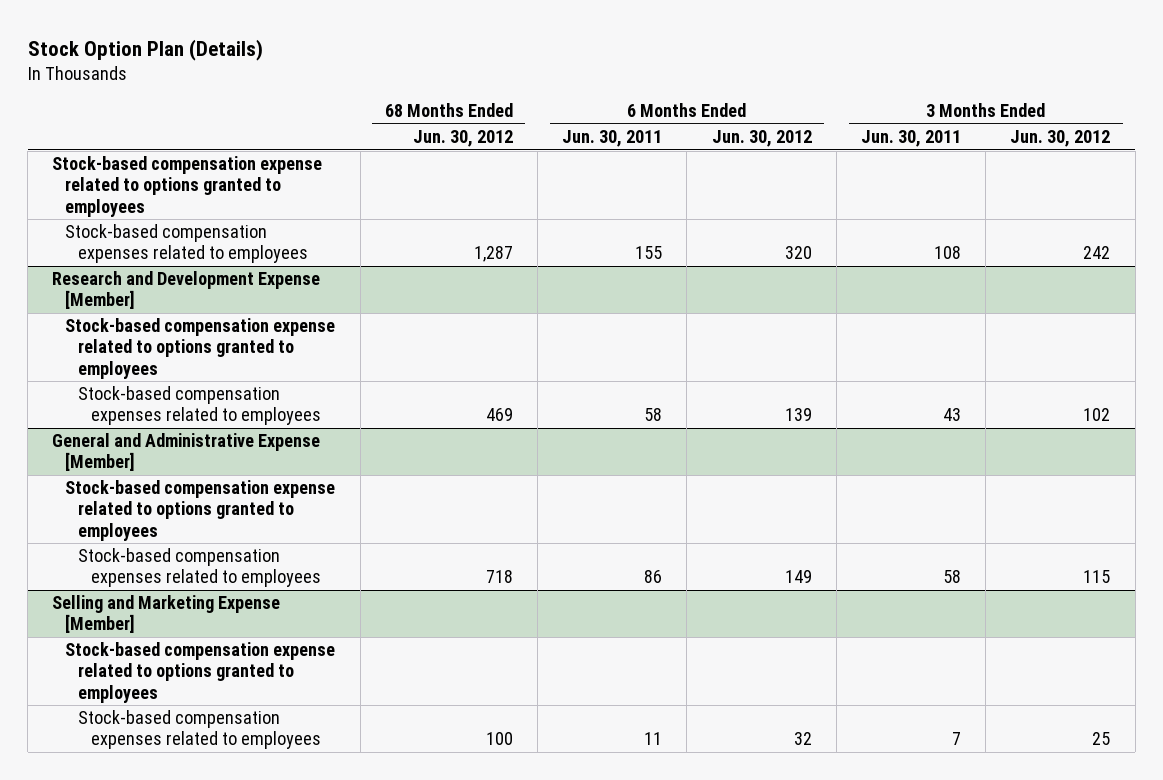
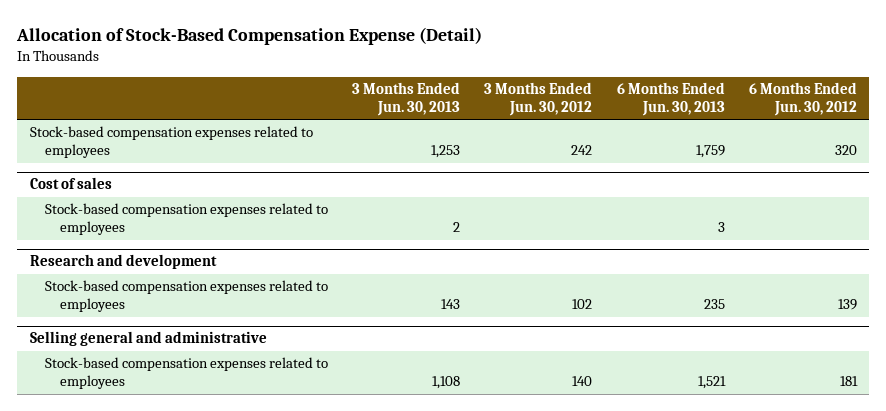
- Stock Option Plan (Details)
+ Allocation of Stock-Based Compensation Expense (Detail)
- | 68 Months Ended Jun. 30, 2012 | 6 Months Ended Jun. 30, 2011 | 6 Months Ended Jun. 30, 2012 | 3 Months Ended Jun. 30, 2011 | 3 Months Ended Jun. 30, 2012
+ | 3 Months Ended Jun. 30, 2013 | 3 Months Ended Jun. 30, 2012 | 6 Months Ended Jun. 30, 2013 | 6 Months Ended Jun. 30, 2012
- Stock-based compensation expense related to options granted to employees
- Research and Development Expense [Member]
- Stock-based compensation expense related to options granted to employees
+ Cost of sales
+ Stock-based compensation expenses related to employees | 2 | | 3 |
+ Research and development
- General and Administrative Expense [Member]
- Stock-based compensation expense related to options granted to employees
- Stock-based compensation expenses related to employees | 718 | 86 | 149 | 58 | 115
- Selling and Marketing Expense [Member]
- Stock-based compensation expense related to options granted to employees
- Stock-based compensation expenses related to employees | 100 | 11 | 32 | 7 | 25
+ Selling general and administrative
+ Stock-based compensation expenses related to employees | 1,108 | 140 | 1,521 | 181

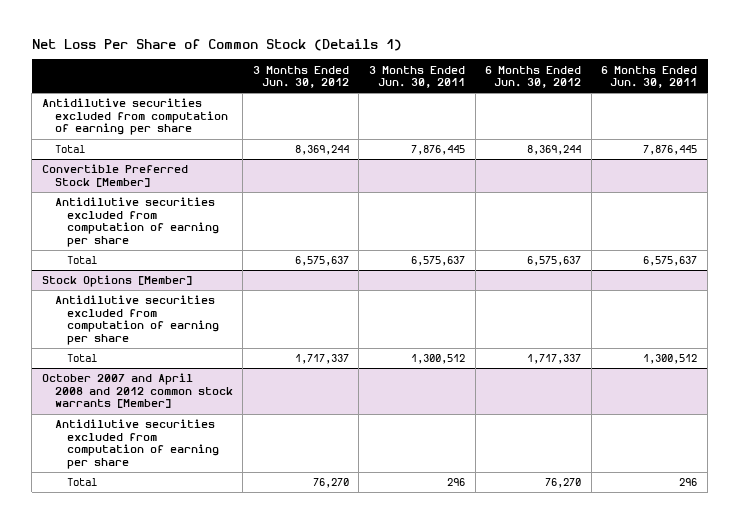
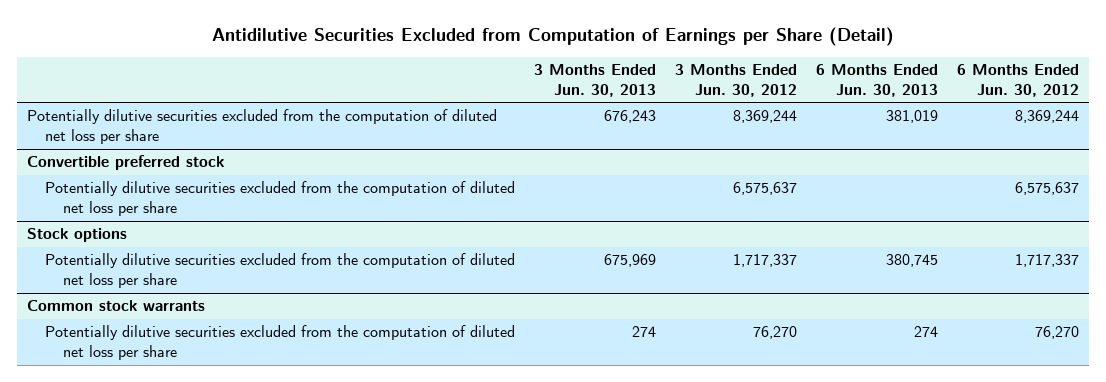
- Net Loss Per Share of Common Stock (Details 1)
+ Antidilutive Securities Excluded from Computation of Earnings per Share (Detail)
- | 3 Months Ended Jun. 30, 2012 | 3 Months Ended Jun. 30, 2011 | 6 Months Ended Jun. 30, 2012 | 6 Months Ended Jun. 30, 2011
+ | 3 Months Ended Jun. 30, 2013 | 3 Months Ended Jun. 30, 2012 | 6 Months Ended Jun. 30, 2013 | 6 Months Ended Jun. 30, 2012
- Antidilutive securities excluded from computation of earning per share
- Total | 8,369,244 | 7,876,445 | 8,369,244 | 7,876,445
- Convertible Preferred Stock [Member]
- Antidilutive securities excluded from computation of earning per share
- Total | 6,575,637 | 6,575,637 | 6,575,637 | 6,575,637
- Stock Options [Member]
- Antidilutive securities excluded from computation of earning per share
- Total | 1,717,337 | 1,300,512 | 1,717,337 | 1,300,512
- October 2007 and April 2008 and 2012 common stock warrants [Member]
- Antidilutive securities excluded from computation of earning per share
- Total | 76,270 | 296 | 76,270 | 296
+ Potentially dilutive securities excluded from the computation of diluted net loss per share | 676,243 | 8,369,244 | 381,019 | 8,369,244
+ Convertible preferred stock
+ Potentially dilutive securities excluded from the computation of diluted net loss per share | | 6,575,637 | | 6,575,637
+ Stock options
+ Potentially dilutive securities excluded from the computation of diluted net loss per share | 675,969 | 1,717,337 | 380,745 | 1,717,337
+ Common stock warrants
+ Potentially dilutive securities excluded from the computation of diluted net loss per share | 274 | 76,270 | 274 | 76,270

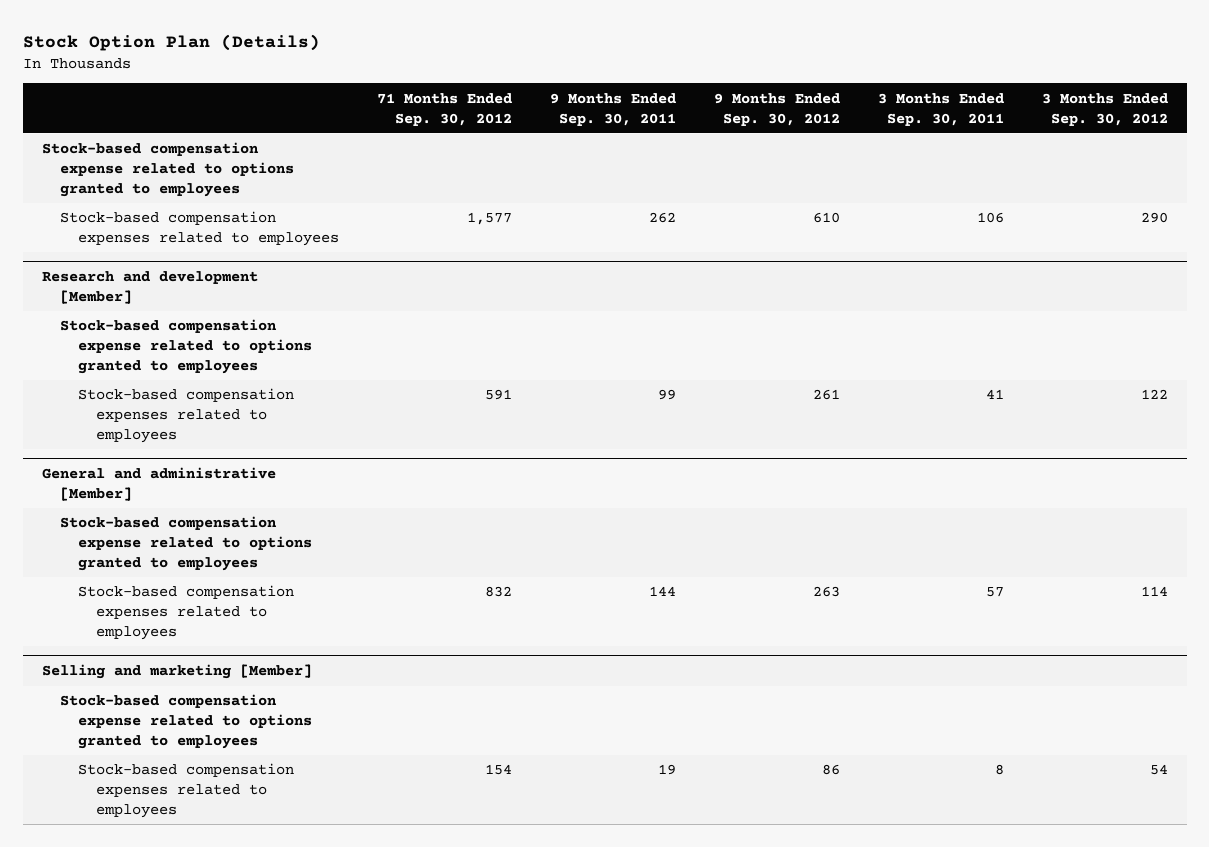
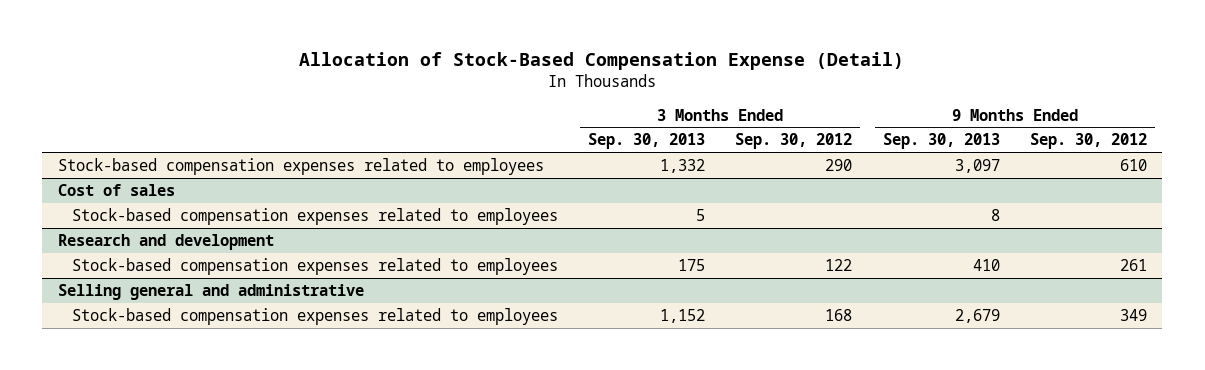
- Stock Option Plan (Details)
+ Allocation of Stock-Based Compensation Expense (Detail)
- | 71 Months Ended Sep. 30, 2012 | 9 Months Ended Sep. 30, 2011 | 9 Months Ended Sep. 30, 2012 | 3 Months Ended Sep. 30, 2011 | 3 Months Ended Sep. 30, 2012
+ | 3 Months Ended Sep. 30, 2013 | 3 Months Ended Sep. 30, 2012 | 9 Months Ended Sep. 30, 2013 | 9 Months Ended Sep. 30, 2012
- Stock-based compensation expense related to options granted to employees
- Research and development [Member]
- Stock-based compensation expense related to options granted to employees
+ Cost of sales
+ Stock-based compensation expenses related to employees | 5 | | 8 |
+ Research and development
- General and administrative [Member]
- Stock-based compensation expense related to options granted to employees
- Stock-based compensation expenses related to employees | 832 | 144 | 263 | 57 | 114
- Selling and marketing [Member]
- Stock-based compensation expense related to options granted to employees
- Stock-based compensation expenses related to employees | 154 | 19 | 86 | 8 | 54
+ Selling general and administrative
+ Stock-based compensation expenses related to employees | 1,152 | 168 | 2,679 | 349

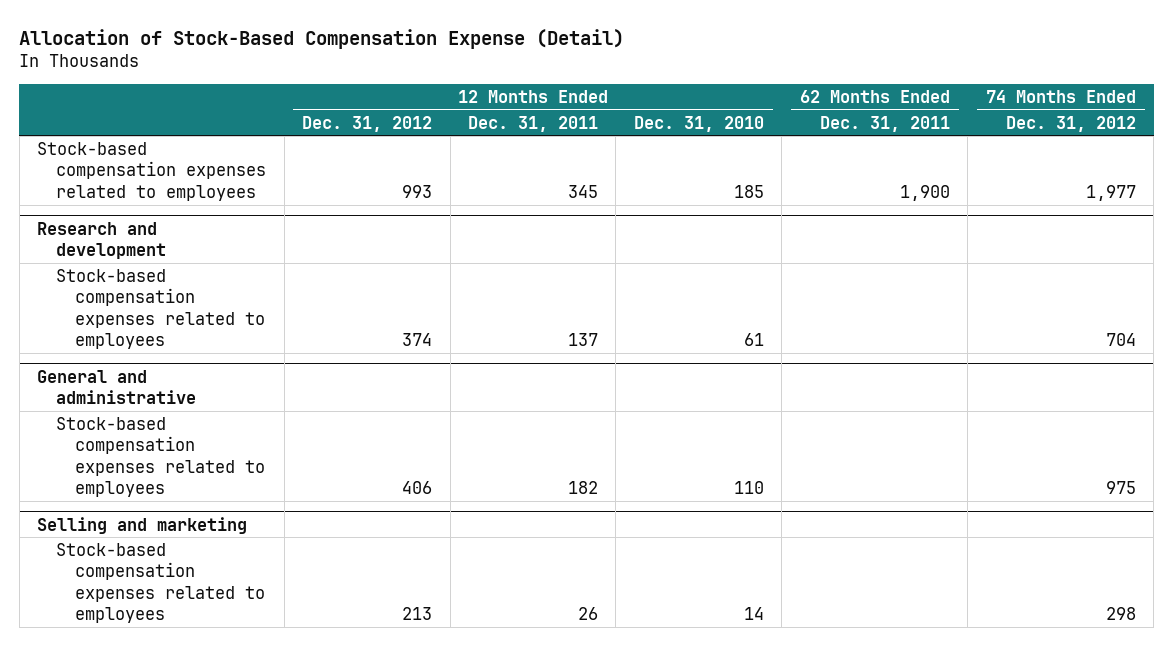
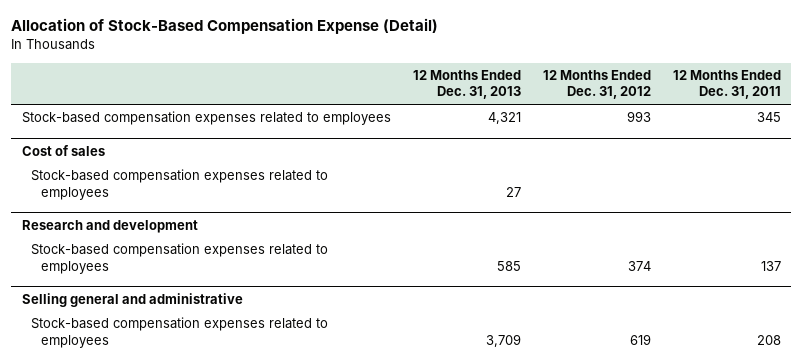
- | 12 Months Ended Dec. 31, 2012 | 12 Months Ended Dec. 31, 2011 | 12 Months Ended Dec. 31, 2010 | 62 Months Ended Dec. 31, 2011 | 74 Months Ended Dec. 31, 2012
+ | 12 Months Ended Dec. 31, 2013 | 12 Months Ended Dec. 31, 2012 | 12 Months Ended Dec. 31, 2011
+ Cost of sales
+ Stock-based compensation expenses related to employees | 27 | |
- General and administrative
- Stock-based compensation expenses related to employees | 406 | 182 | 110 | | 975
- Selling and marketing
- Stock-based compensation expenses related to employees | 213 | 26 | 14 | | 298
+ Selling general and administrative
+ Stock-based compensation expenses related to employees | 3,709 | 619 | 208

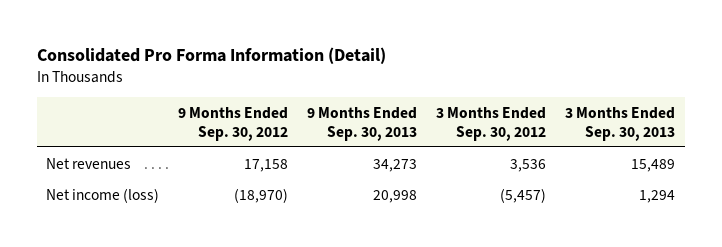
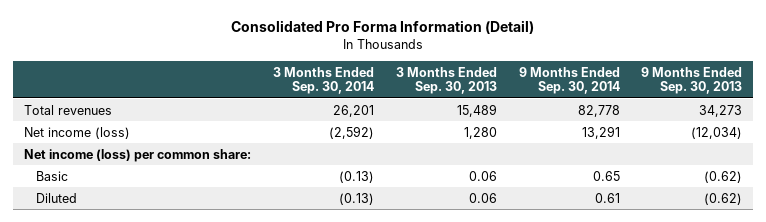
- | 9 Months Ended Sep. 30, 2012 | 9 Months Ended Sep. 30, 2013 | 3 Months Ended Sep. 30, 2012 | 3 Months Ended Sep. 30, 2013
+ | 3 Months Ended Sep. 30, 2014 | 3 Months Ended Sep. 30, 2013 | 9 Months Ended Sep. 30, 2014 | 9 Months Ended Sep. 30, 2013
- Net revenues | 17,158 | 34,273 | 3,536 | 15,489
- Net income (loss) | (18,970) | 20,998 | (5,457) | 1,294
+ Total revenues | 26,201 | 15,489 | 82,778 | 34,273
+ Net income (loss) | (2,592) | 1,280 | 13,291 | (12,034)
+ Net income (loss) per common share:
+ Basic | (0.13) | 0.06 | 0.65 | (0.62)
+ Diluted | (0.13) | 0.06 | 0.61 | (0.62)

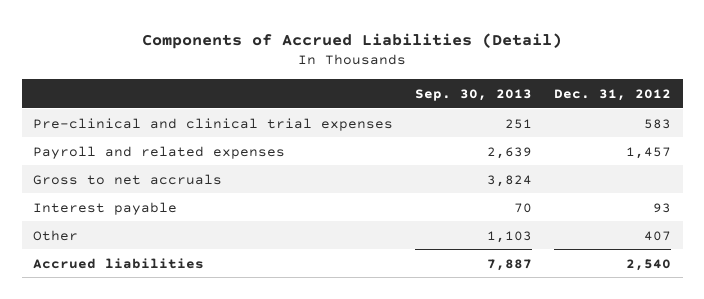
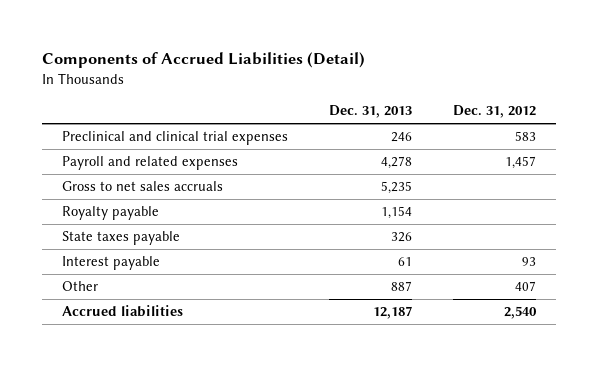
- | Sep. 30, 2013 | Dec. 31, 2012
+ | Dec. 31, 2013 | Dec. 31, 2012
- Pre-clinical and clinical trial expenses | 251 | 583
+ Preclinical and clinical trial expenses | 246 | 583
- Gross to net accruals | 3,824 |
+ Gross to net sales accruals | 5,235 |
+ Royalty payable | 1,154 |
+ State taxes payable | 326 |

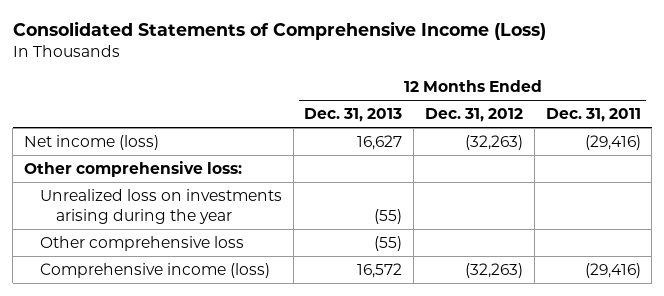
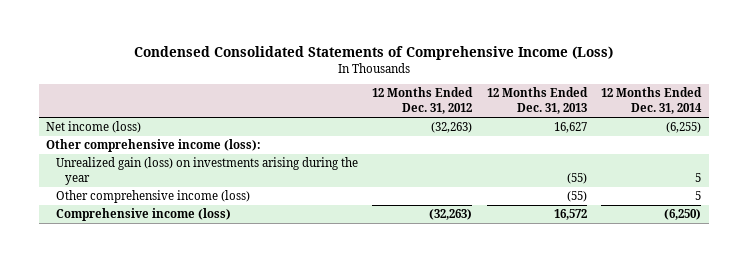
- Consolidated Statements of Comprehensive Income (Loss)
+ Condensed Consolidated Statements of Comprehensive Income (Loss)
- | 12 Months Ended Dec. 31, 2013 | 12 Months Ended Dec. 31, 2012 | 12 Months Ended Dec. 31, 2011
+ | 12 Months Ended Dec. 31, 2012 | 12 Months Ended Dec. 31, 2013 | 12 Months Ended Dec. 31, 2014
- Other comprehensive loss:
- Unrealized loss on investments arising during the year | (55) | |
- Other comprehensive loss | (55) | |
+ Other comprehensive income (loss):
+ Unrealized gain (loss) on investments arising during the year | | (55) | 5
+ Other comprehensive income (loss) | | (55) | 5

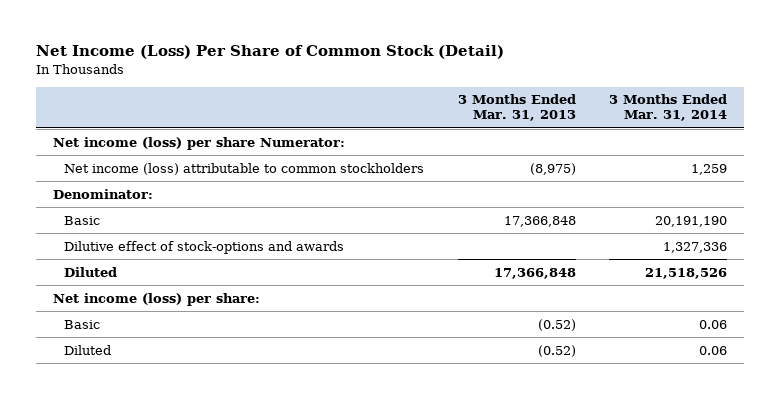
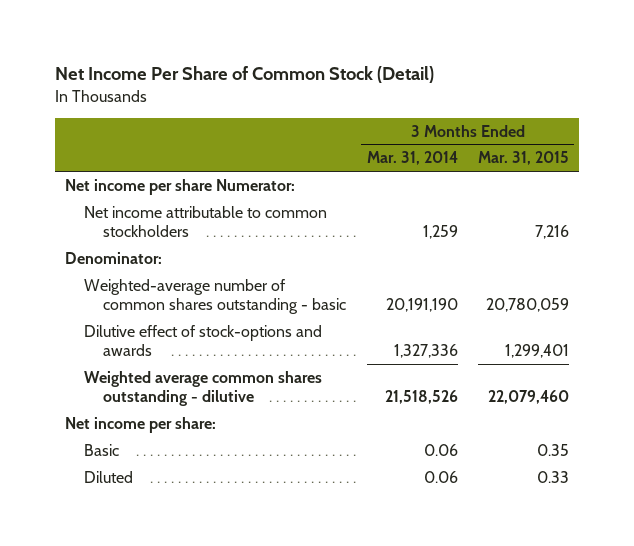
- Net Income (Loss) Per Share of Common Stock (Detail)
+ Net Income Per Share of Common Stock (Detail)
- | 3 Months Ended Mar. 31, 2013 | 3 Months Ended Mar. 31, 2014
+ | 3 Months Ended Mar. 31, 2014 | 3 Months Ended Mar. 31, 2015
- Net income (loss) per share Numerator:
- Net income (loss) attributable to common stockholders | (8,975) | 1,259
+ Net income per share Numerator:
+ Net income attributable to common stockholders | 1,259 | 7,216
- Basic | 17,366,848 | 20,191,190
+ Weighted-average number of common shares outstanding - basic | 20,191,190 | 20,780,059
- Diluted | 17,366,848 | 21,518,526
- Net income (loss) per share:
+ Weighted average common shares outstanding - dilutive | 21,518,526 | 22,079,460
+ Net income per share:

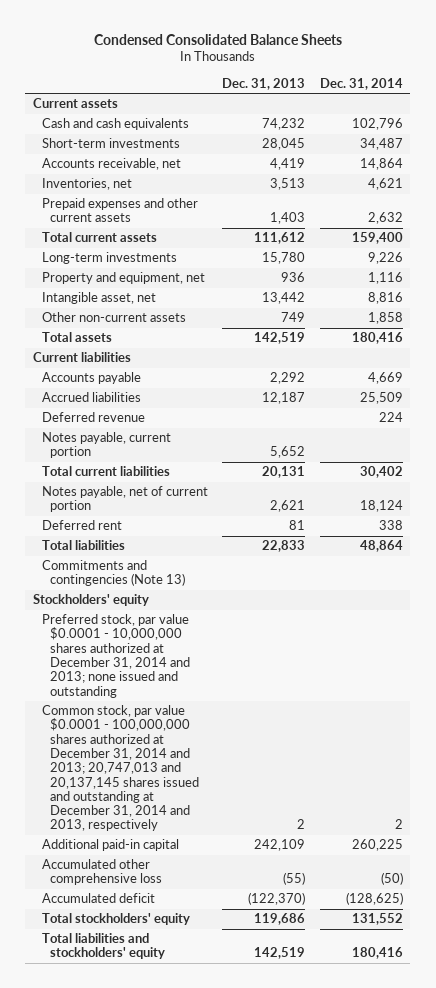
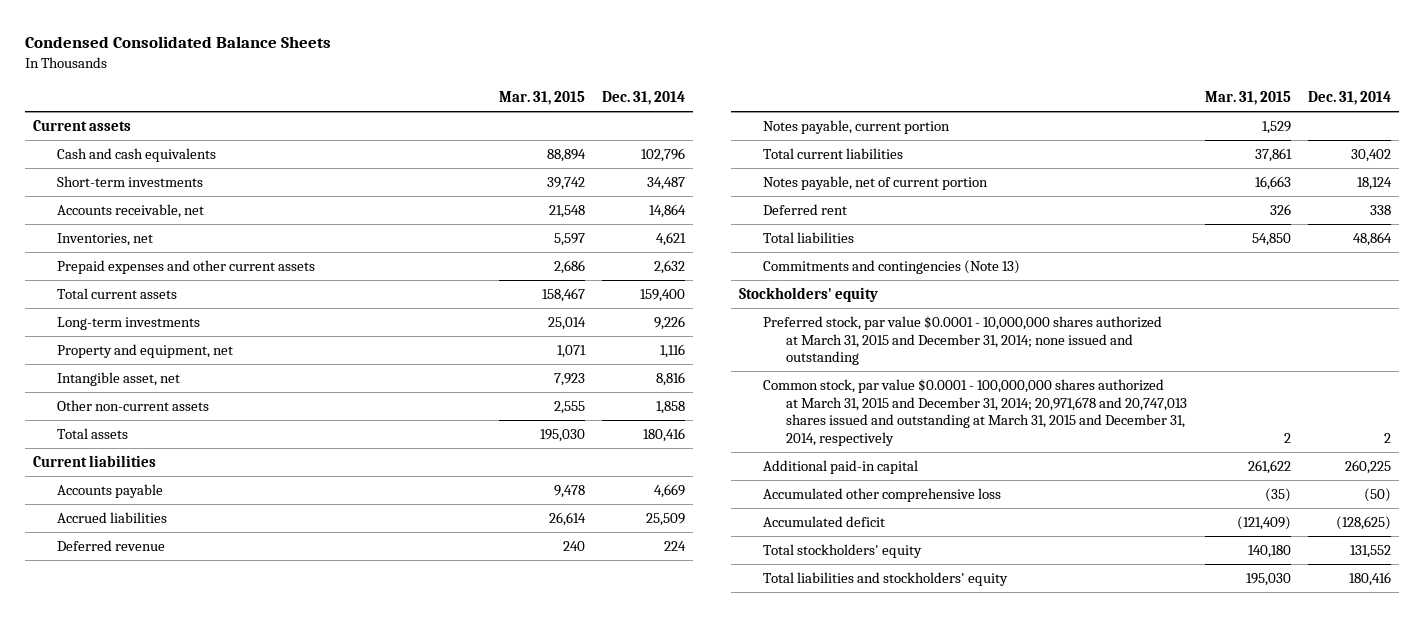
- | Dec. 31, 2013 | Dec. 31, 2014
+ | Mar. 31, 2015 | Dec. 31, 2014
- Preferred stock, par value $0.0001 - 10,000,000 shares authorized at December 31, 2014 and 2013; none issued and outstanding
- Common stock, par value $0.0001 - 100,000,000 shares authorized at December 31, 2014 and 2013; 20,747,013 and 20,137,145 shares issued and outstanding at December 31, 2014 and 2013, respectively | 2 | 2
+ Preferred stock, par value $0.0001 - 10,000,000 shares authorized at March 31, 2015 and December 31, 2014; none issued and outstanding
+ Common stock, par value $0.0001 - 100,000,000 shares authorized at March 31, 2015 and December 31, 2014; 20,971,678 and 20,747,013 shares issued and outstanding at March 31, 2015 and December 31, 2014, respectively | 2 | 2

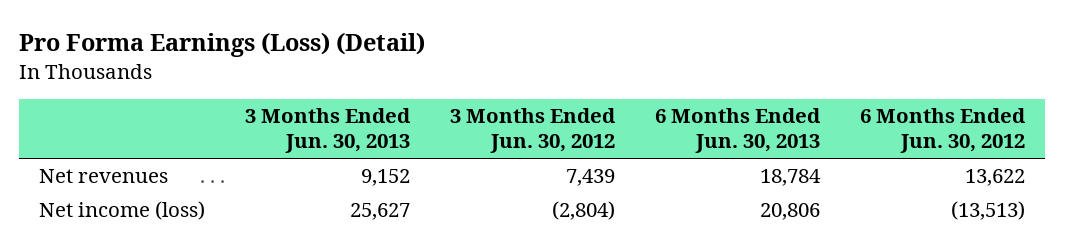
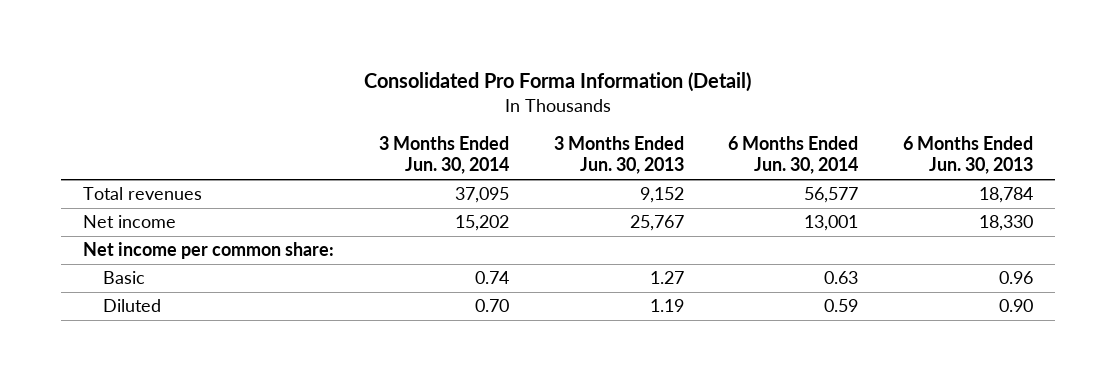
- Pro Forma Earnings (Loss) (Detail)
+ Consolidated Pro Forma Information (Detail)
- | 3 Months Ended Jun. 30, 2013 | 3 Months Ended Jun. 30, 2012 | 6 Months Ended Jun. 30, 2013 | 6 Months Ended Jun. 30, 2012
+ | 3 Months Ended Jun. 30, 2014 | 3 Months Ended Jun. 30, 2013 | 6 Months Ended Jun. 30, 2014 | 6 Months Ended Jun. 30, 2013
- Net revenues | 9,152 | 7,439 | 18,784 | 13,622
- Net income (loss) | 25,627 | (2,804) | 20,806 | (13,513)
+ Total revenues | 37,095 | 9,152 | 56,577 | 18,784
+ Net income | 15,202 | 25,767 | 13,001 | 18,330
+ Net income per common share:
+ Basic | 0.74 | 1.27 | 0.63 | 0.96
+ Diluted | 0.70 | 1.19 | 0.59 | 0.90

